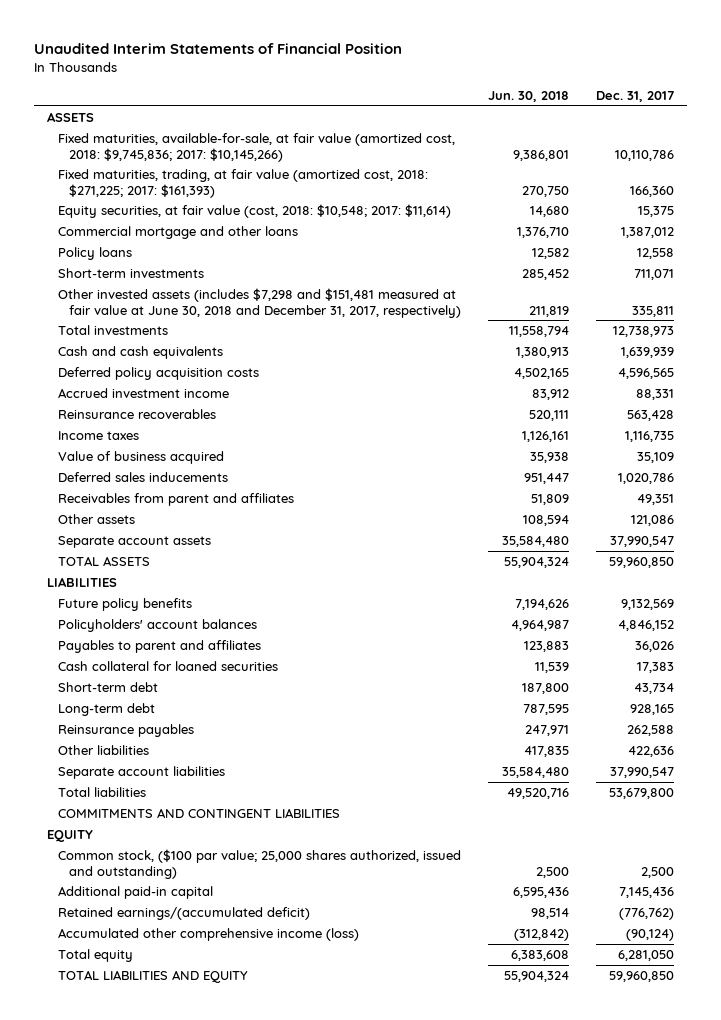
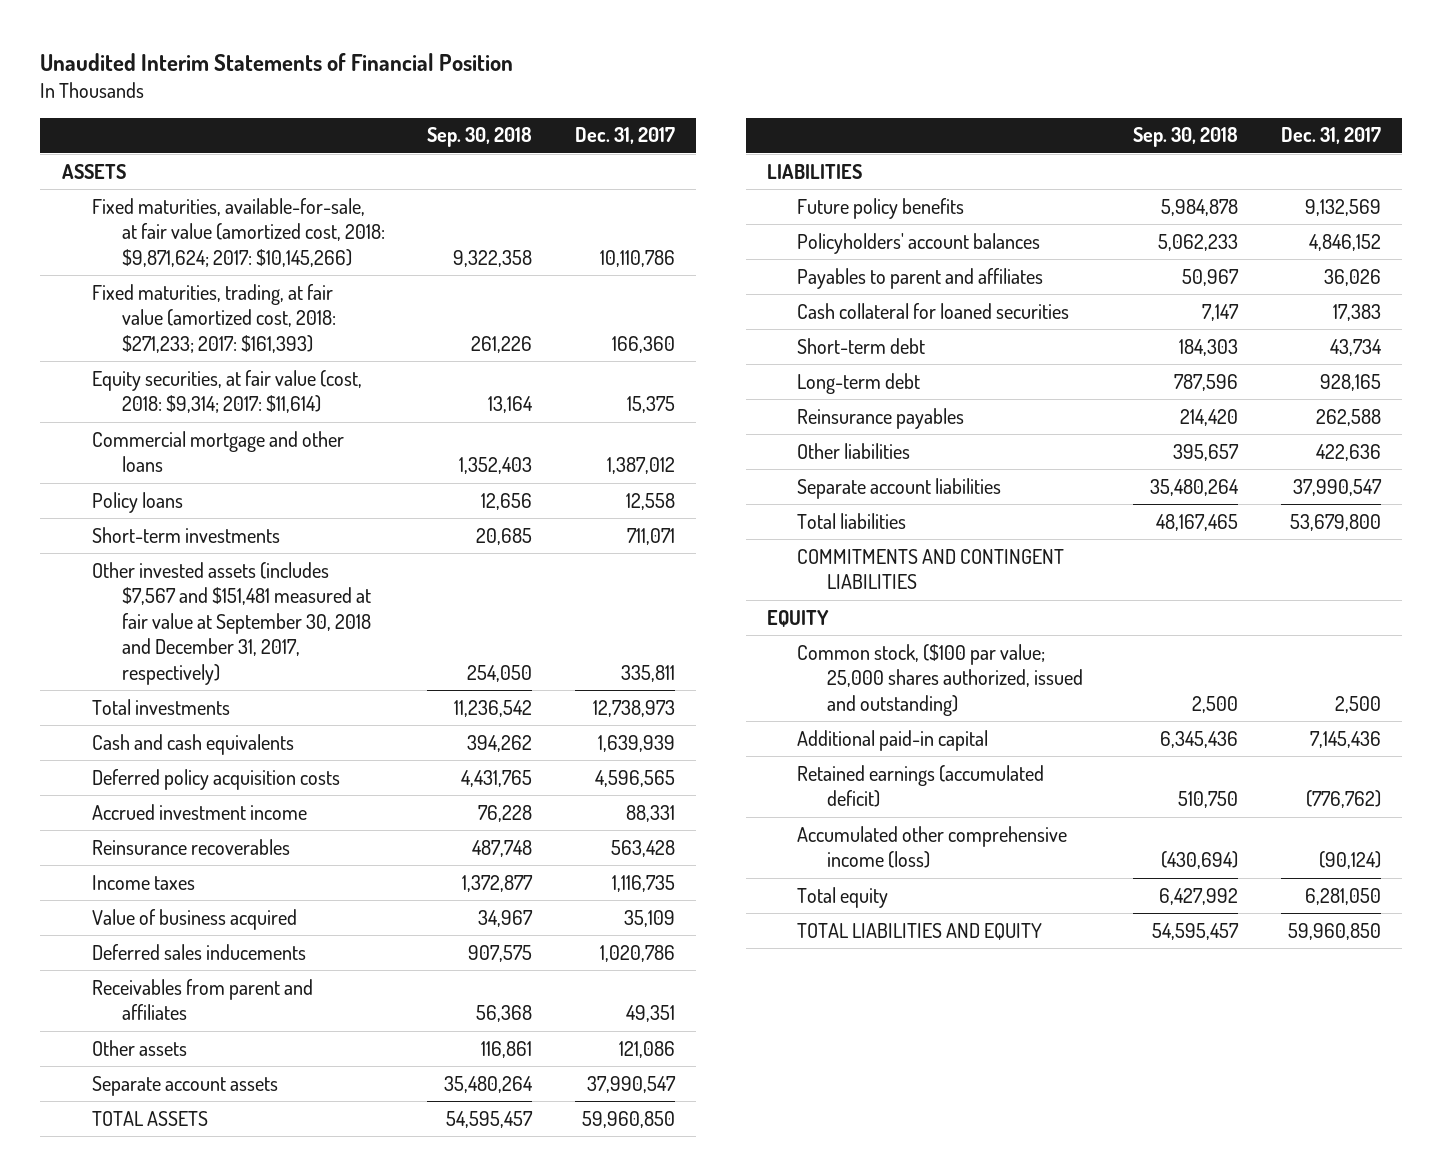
- | Jun. 30, 2018 | Dec. 31, 2017
+ | Sep. 30, 2018 | Dec. 31, 2017
- Fixed maturities, available-for-sale, at fair value (amortized cost, 2018: $9,745,836; 2017: $10,145,266) | 9,386,801 | 10,110,786
- Fixed maturities, trading, at fair value (amortized cost, 2018: $271,225; 2017: $161,393) | 270,750 | 166,360
- Equity securities, at fair value (cost, 2018: $10,548; 2017: $11,614) | 14,680 | 15,375
+ Fixed maturities, available-for-sale, at fair value (amortized cost, 2018: $9,871,624; 2017: $10,145,266) | 9,322,358 | 10,110,786
+ Fixed maturities, trading, at fair value (amortized cost, 2018: $271,233; 2017: $161,393) | 261,226 | 166,360
+ Equity securities, at fair value (cost, 2018: $9,314; 2017: $11,614) | 13,164 | 15,375
- Other invested assets (includes $7,298 and $151,481 measured at fair value at June 30, 2018 and December 31, 2017, respectively) | 211,819 | 335,811
+ Other invested assets (includes $7,567 and $151,481 measured at fair value at September 30, 2018 and December 31, 2017, respectively) | 254,050 | 335,811
- Retained earnings/(accumulated deficit) | 98,514 | (776,762)
+ Retained earnings (accumulated deficit) | 510,750 | (776,762)

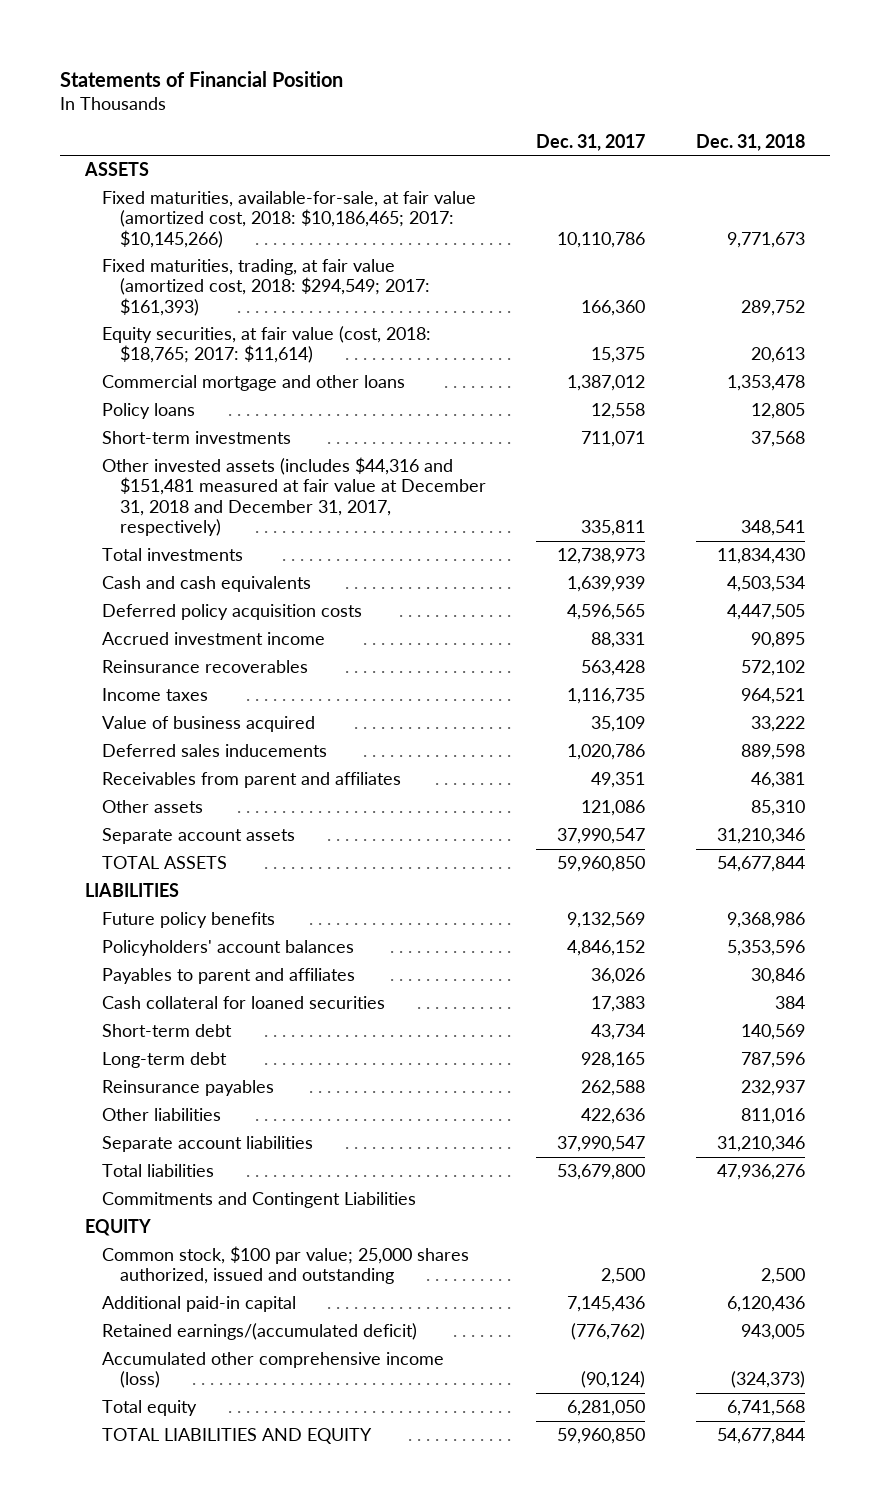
- Unaudited Interim Statements of Financial Position
+ Statements of Financial Position
- | Sep. 30, 2018 | Dec. 31, 2017
+ | Dec. 31, 2017 | Dec. 31, 2018
- Fixed maturities, available-for-sale, at fair value (amortized cost, 2018: $9,871,624; 2017: $10,145,266) | 9,322,358 | 10,110,786
- Fixed maturities, trading, at fair value (amortized cost, 2018: $271,233; 2017: $161,393) | 261,226 | 166,360
- Equity securities, at fair value (cost, 2018: $9,314; 2017: $11,614) | 13,164 | 15,375
+ Fixed maturities, available-for-sale, at fair value (amortized cost, 2018: $10,186,465; 2017: $10,145,266) | 10,110,786 | 9,771,673
+ Fixed maturities, trading, at fair value (amortized cost, 2018: $294,549; 2017: $161,393) | 166,360 | 289,752
+ Equity securities, at fair value (cost, 2018: $18,765; 2017: $11,614) | 15,375 | 20,613
- Other invested assets (includes $7,567 and $151,481 measured at fair value at September 30, 2018 and December 31, 2017, respectively) | 254,050 | 335,811
+ Other invested assets (includes $44,316 and $151,481 measured at fair value at December 31, 2018 and December 31, 2017, respectively) | 335,811 | 348,541
- COMMITMENTS AND CONTINGENT LIABILITIES
+ Commitments and Contingent Liabilities
- Common stock, ($100 par value; 25,000 shares authorized, issued and outstanding) | 2,500 | 2,500
+ Common stock, $100 par value; 25,000 shares authorized, issued and outstanding | 2,500 | 2,500
- Retained earnings (accumulated deficit) | 510,750 | (776,762)
+ Retained earnings/(accumulated deficit) | (776,762) | 943,005

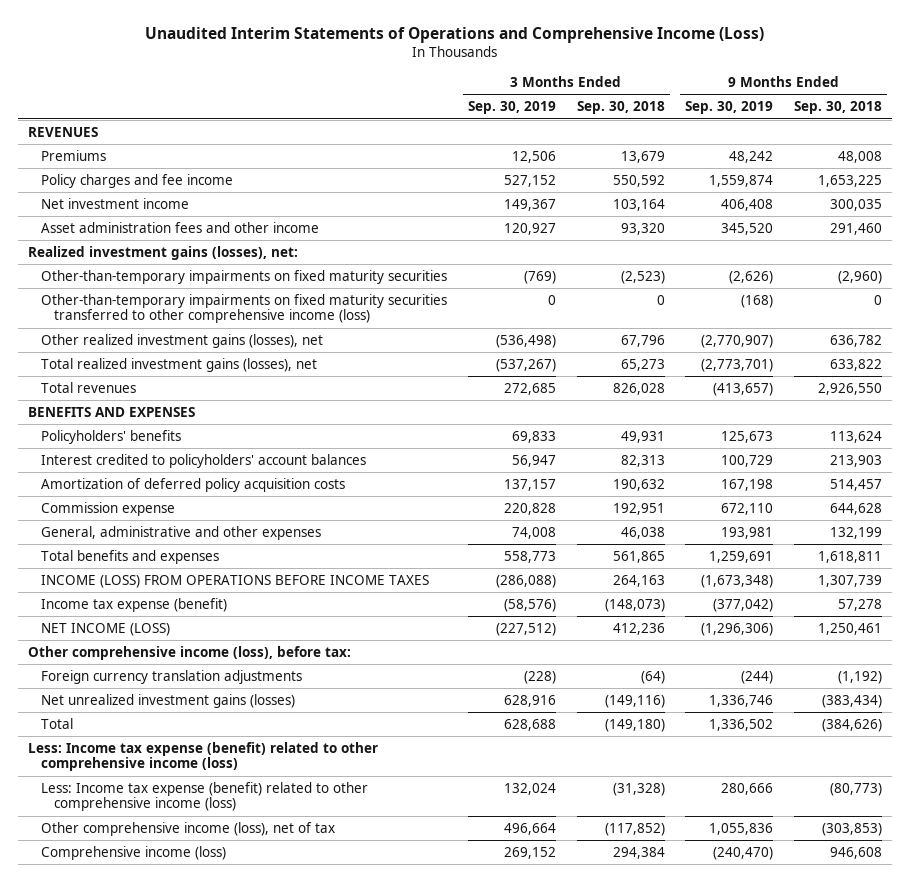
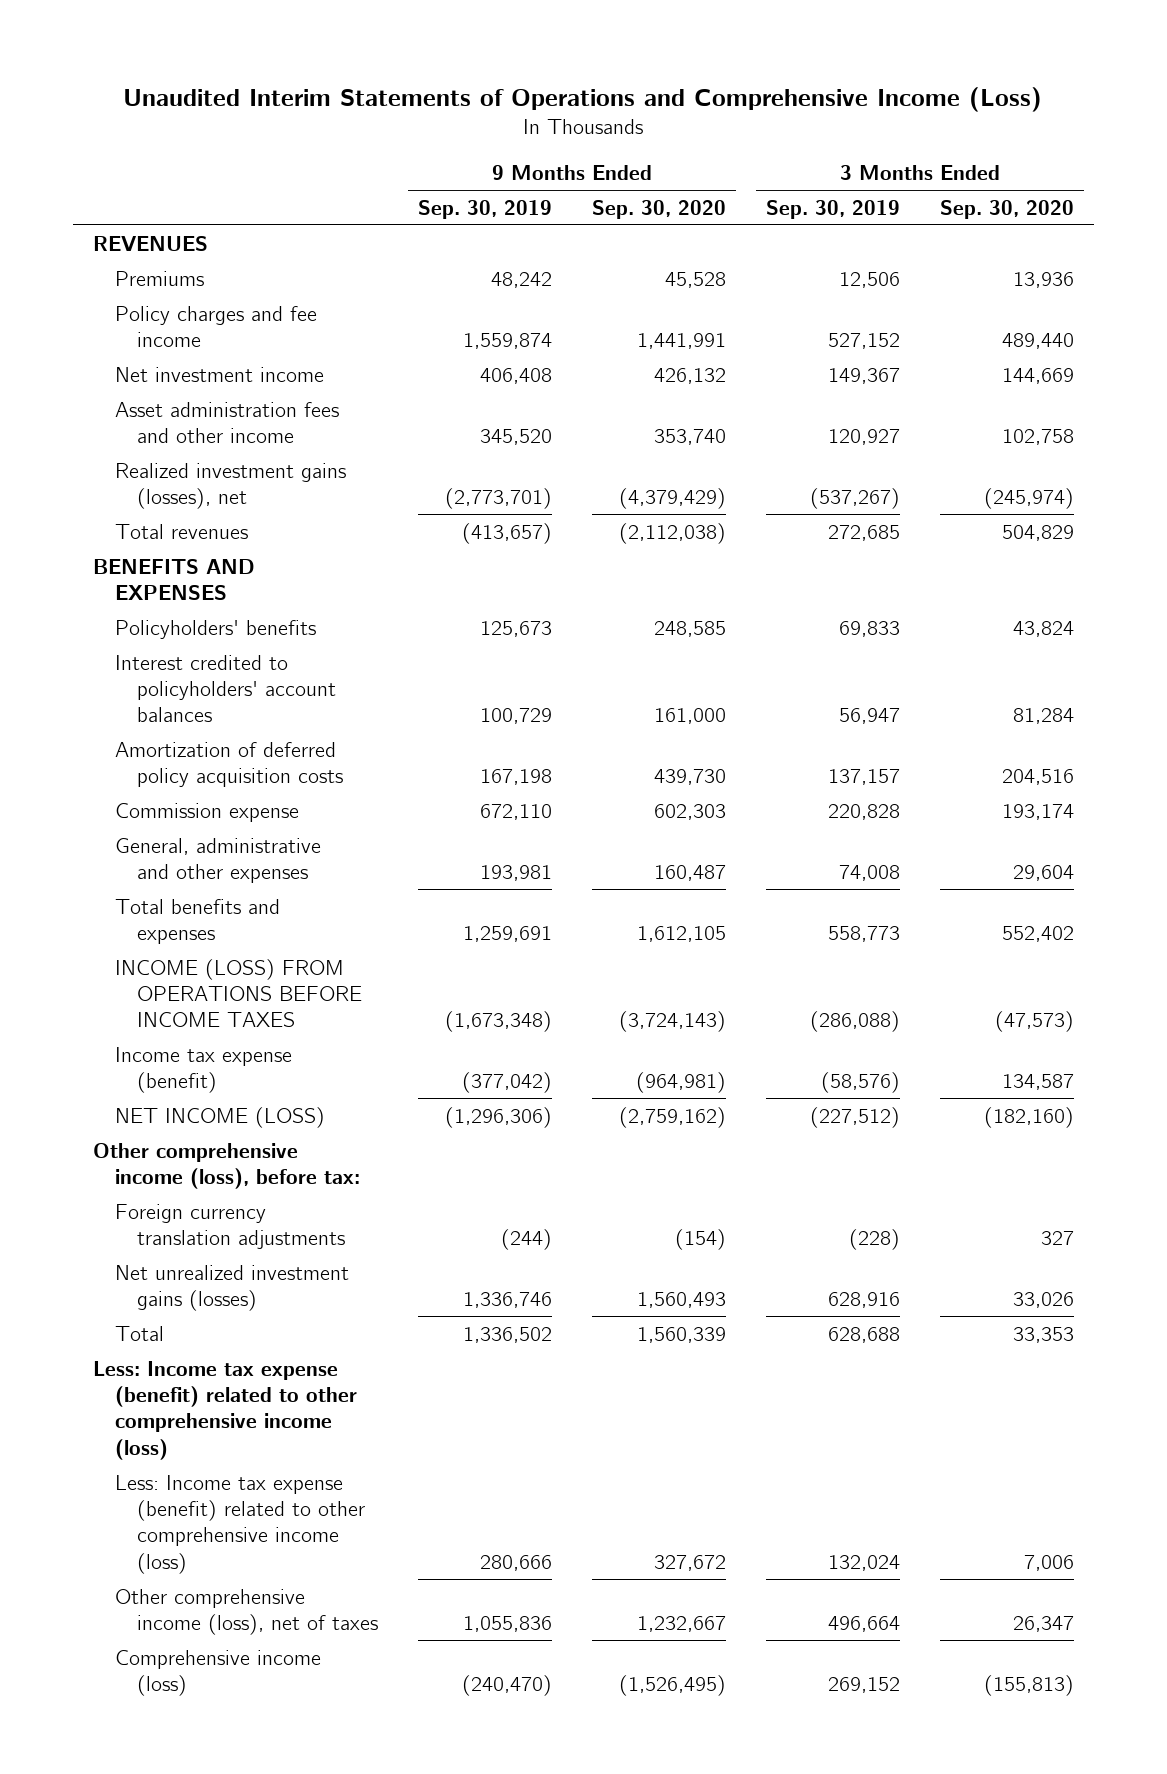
- | 3 Months Ended Sep. 30, 2019 | 3 Months Ended Sep. 30, 2018 | 9 Months Ended Sep. 30, 2019 | 9 Months Ended Sep. 30, 2018
+ | 9 Months Ended Sep. 30, 2019 | 9 Months Ended Sep. 30, 2020 | 3 Months Ended Sep. 30, 2019 | 3 Months Ended Sep. 30, 2020
- Realized investment gains (losses), net:
- Other-than-temporary impairments on fixed maturity securities | (769) | (2,523) | (2,626) | (2,960)
- Other-than-temporary impairments on fixed maturity securities transferred to other comprehensive income (loss) | 0 | 0 | (168) | 0
- Other realized investment gains (losses), net | (536,498) | 67,796 | (2,770,907) | 636,782
- Total realized investment gains (losses), net | (537,267) | 65,273 | (2,773,701) | 633,822
+ Realized investment gains (losses), net | (2,773,701) | (4,379,429) | (537,267) | (245,974)
- Other comprehensive income (loss), net of tax | 496,664 | (117,852) | 1,055,836 | (303,853)
+ Other comprehensive income (loss), net of taxes | 1,055,836 | 1,232,667 | 496,664 | 26,347

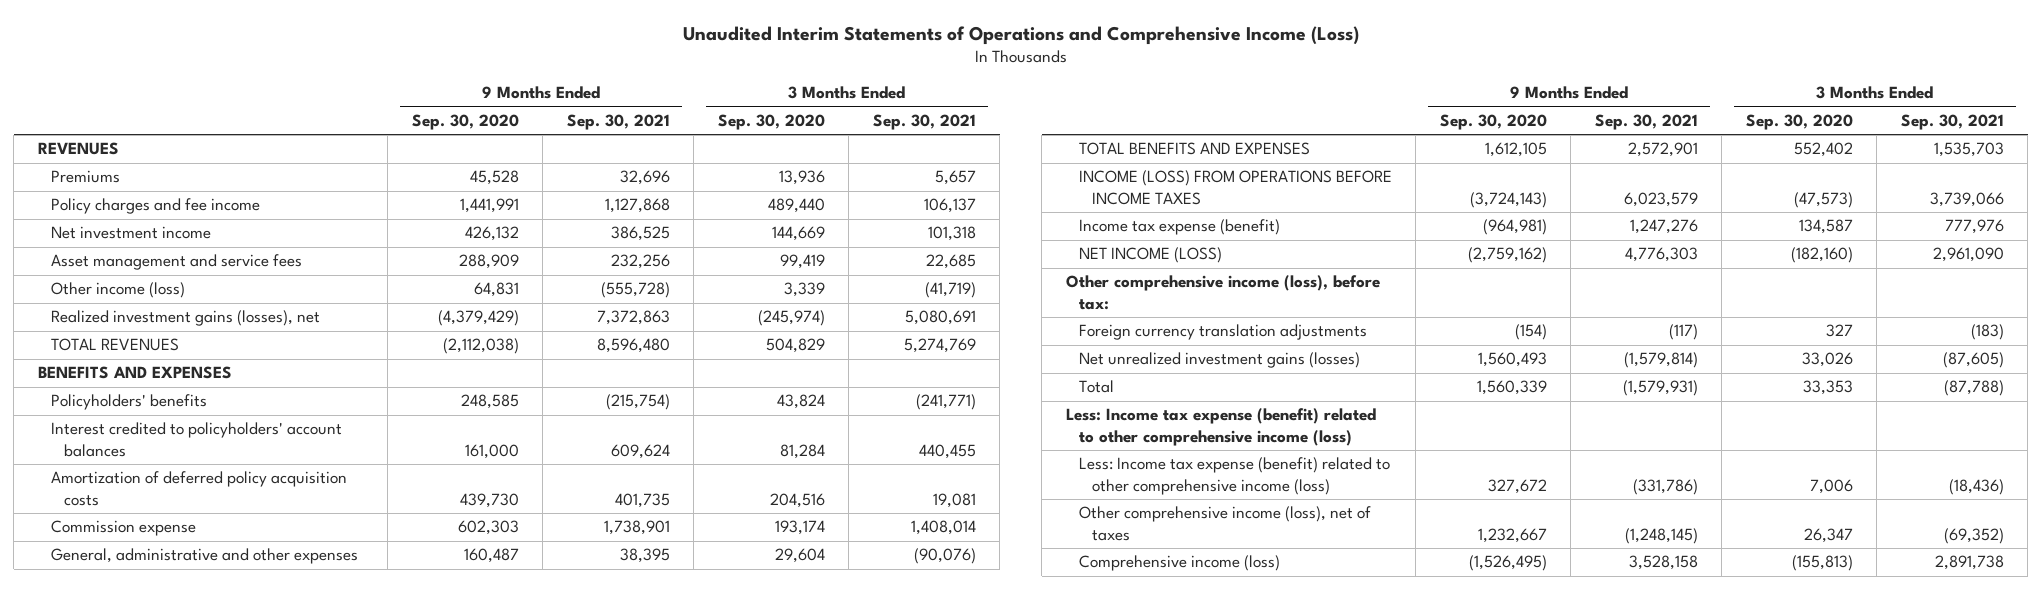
- | 9 Months Ended Sep. 30, 2019 | 9 Months Ended Sep. 30, 2020 | 3 Months Ended Sep. 30, 2019 | 3 Months Ended Sep. 30, 2020
+ | 9 Months Ended Sep. 30, 2020 | 9 Months Ended Sep. 30, 2021 | 3 Months Ended Sep. 30, 2020 | 3 Months Ended Sep. 30, 2021
- Asset administration fees and other income | 345,520 | 353,740 | 120,927 | 102,758
+ Asset management and service fees | 288,909 | 232,256 | 99,419 | 22,685
+ Other income (loss) | 64,831 | (555,728) | 3,339 | (41,719)
- Total revenues | (413,657) | (2,112,038) | 272,685 | 504,829
+ TOTAL REVENUES | (2,112,038) | 8,596,480 | 504,829 | 5,274,769
- Total benefits and expenses | 1,259,691 | 1,612,105 | 558,773 | 552,402
+ TOTAL BENEFITS AND EXPENSES | 1,612,105 | 2,572,901 | 552,402 | 1,535,703

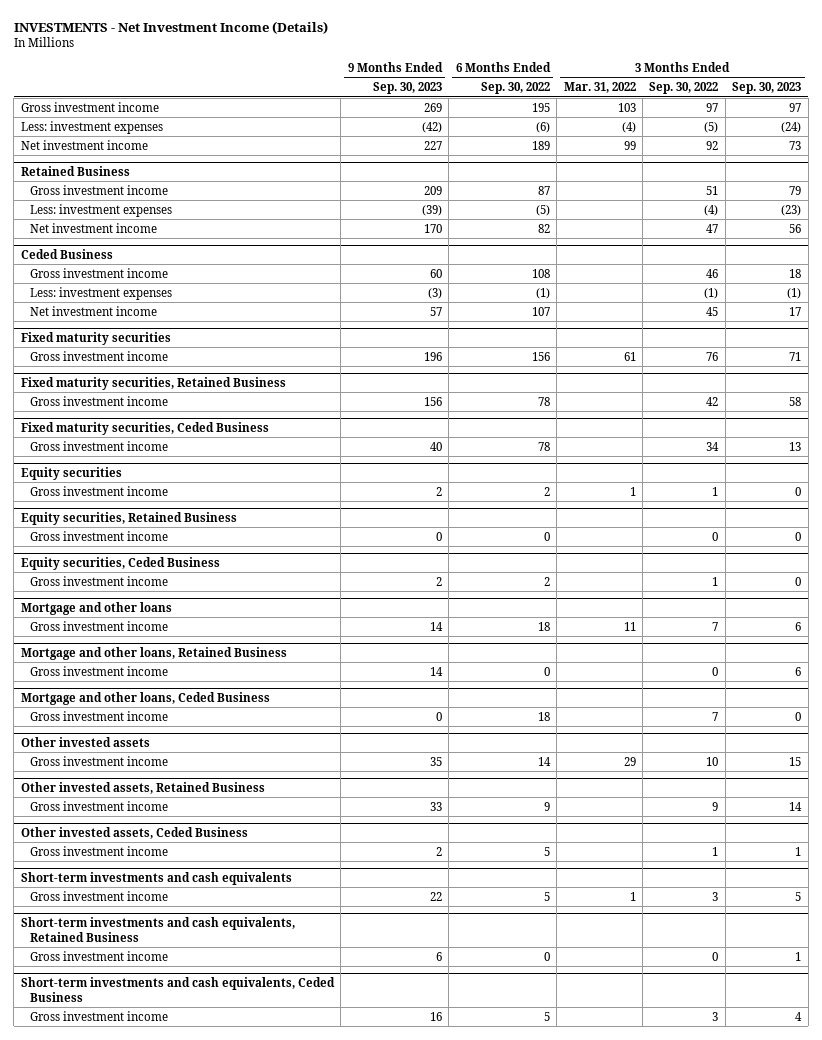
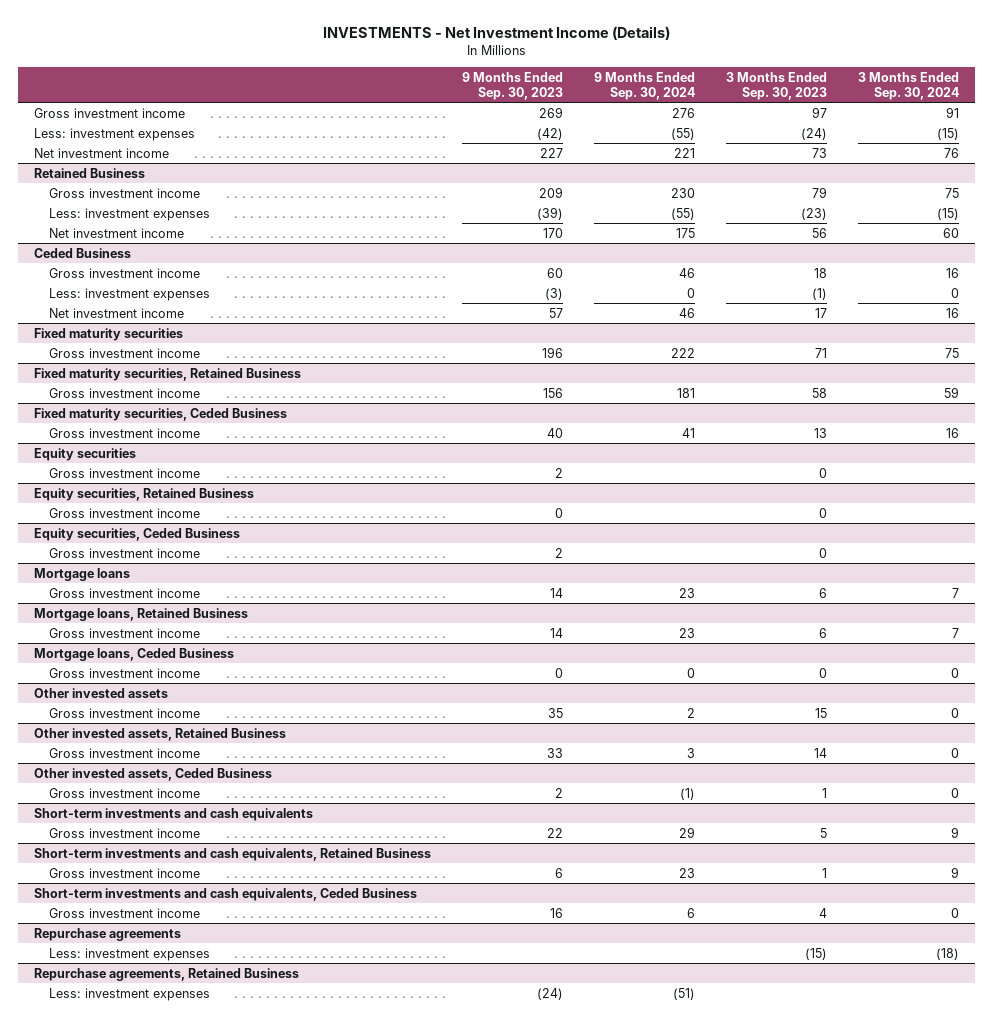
- | 9 Months Ended Sep. 30, 2023 | 6 Months Ended Sep. 30, 2022 | 3 Months Ended Mar. 31, 2022 | 3 Months Ended Sep. 30, 2022 | 3 Months Ended Sep. 30, 2023
+ | 9 Months Ended Sep. 30, 2023 | 9 Months Ended Sep. 30, 2024 | 3 Months Ended Sep. 30, 2023 | 3 Months Ended Sep. 30, 2024
- Mortgage and other loans
+ Mortgage loans
- Mortgage and other loans, Retained Business
+ Mortgage loans, Retained Business
- Mortgage and other loans, Ceded Business
+ Mortgage loans, Ceded Business
+ Repurchase agreements
+ Less: investment expenses | | | (15) | (18)
+ Repurchase agreements, Retained Business
+ Less: investment expenses | (24) | (51) | |

